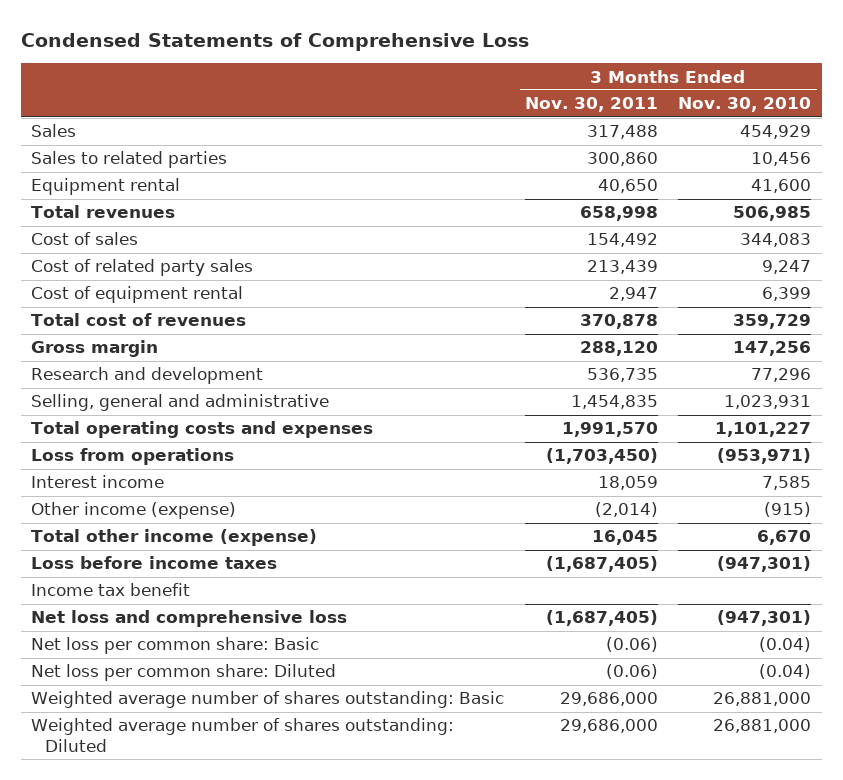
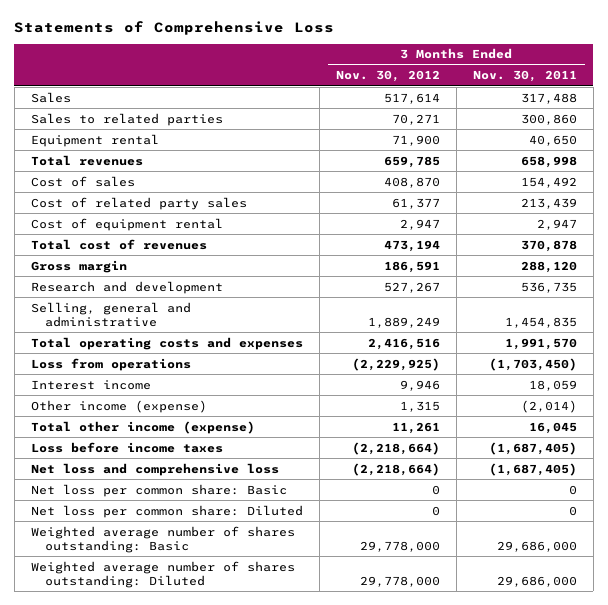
- Condensed Statements of Comprehensive Loss
+ Statements of Comprehensive Loss
- | 3 Months Ended Nov. 30, 2011 | 3 Months Ended Nov. 30, 2010
+ | 3 Months Ended Nov. 30, 2012 | 3 Months Ended Nov. 30, 2011
- Income tax benefit
- Net loss per common share: Basic | (0.06) | (0.04)
- Net loss per common share: Diluted | (0.06) | (0.04)
+ Net loss per common share: Basic | 0 | 0
+ Net loss per common share: Diluted | 0 | 0

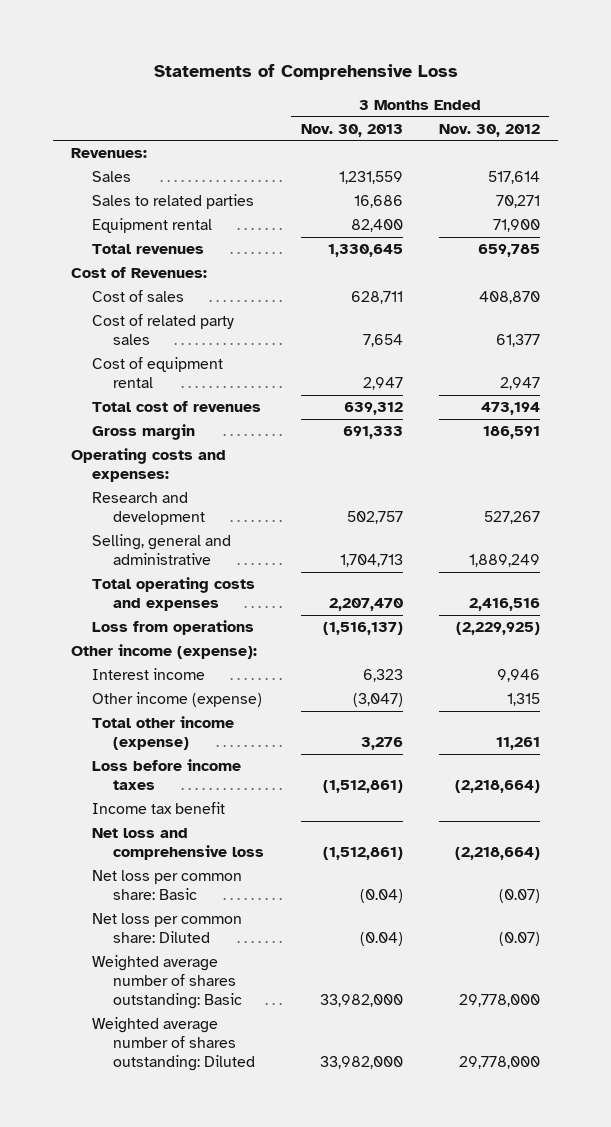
- | 3 Months Ended Nov. 30, 2012 | 3 Months Ended Nov. 30, 2011
+ | 3 Months Ended Nov. 30, 2013 | 3 Months Ended Nov. 30, 2012
+ Revenues:
+ Cost of Revenues:
+ Operating costs and expenses:
+ Other income (expense):
+ Income tax benefit
- Net loss per common share: Basic | 0 | 0
- Net loss per common share: Diluted | 0 | 0
+ Net loss per common share: Basic | (0.04) | (0.07)
+ Net loss per common share: Diluted | (0.04) | (0.07)

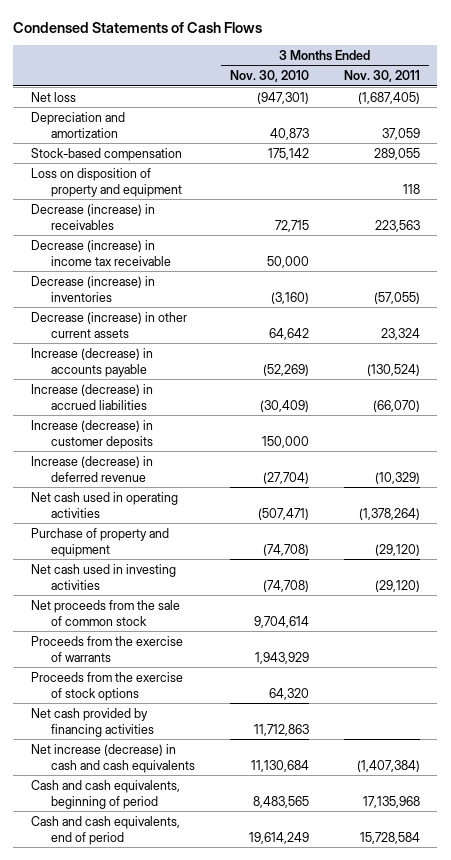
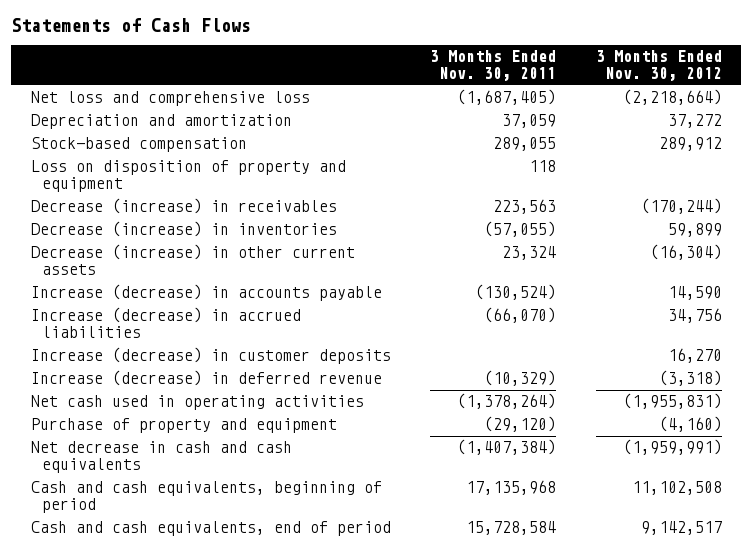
- Condensed Statements of Cash Flows
+ Statements of Cash Flows
- | 3 Months Ended Nov. 30, 2010 | 3 Months Ended Nov. 30, 2011
+ | 3 Months Ended Nov. 30, 2011 | 3 Months Ended Nov. 30, 2012
- Net loss | (947,301) | (1,687,405)
+ Net loss and comprehensive loss | (1,687,405) | (2,218,664)
- Decrease (increase) in income tax receivable | 50,000 |
- Net cash used in investing activities | (74,708) | (29,120)
- Net proceeds from the sale of common stock | 9,704,614 |
- Proceeds from the exercise of warrants | 1,943,929 |
- Proceeds from the exercise of stock options | 64,320 |
- Net cash provided by financing activities | 11,712,863 |
- Net increase (decrease) in cash and cash equivalents | 11,130,684 | (1,407,384)
+ Net decrease in cash and cash equivalents | (1,407,384) | (1,959,991)

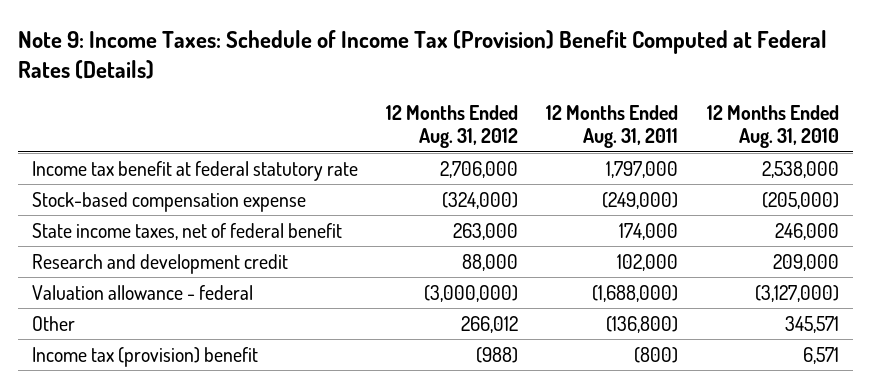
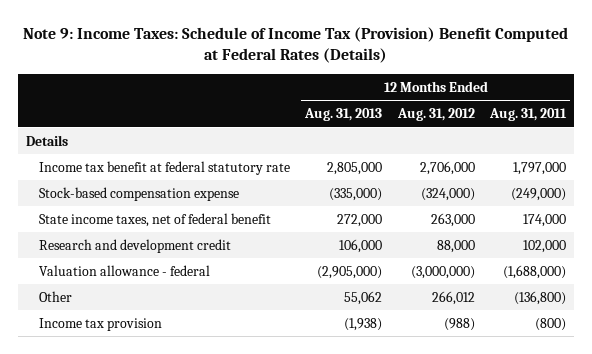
- | 12 Months Ended Aug. 31, 2012 | 12 Months Ended Aug. 31, 2011 | 12 Months Ended Aug. 31, 2010
+ | 12 Months Ended Aug. 31, 2013 | 12 Months Ended Aug. 31, 2012 | 12 Months Ended Aug. 31, 2011
+ Details
- Income tax (provision) benefit | (988) | (800) | 6,571
+ Income tax provision | (1,938) | (988) | (800)

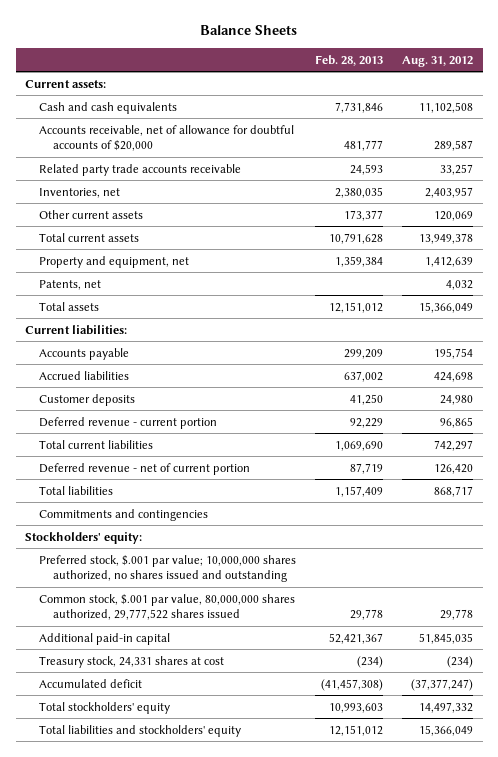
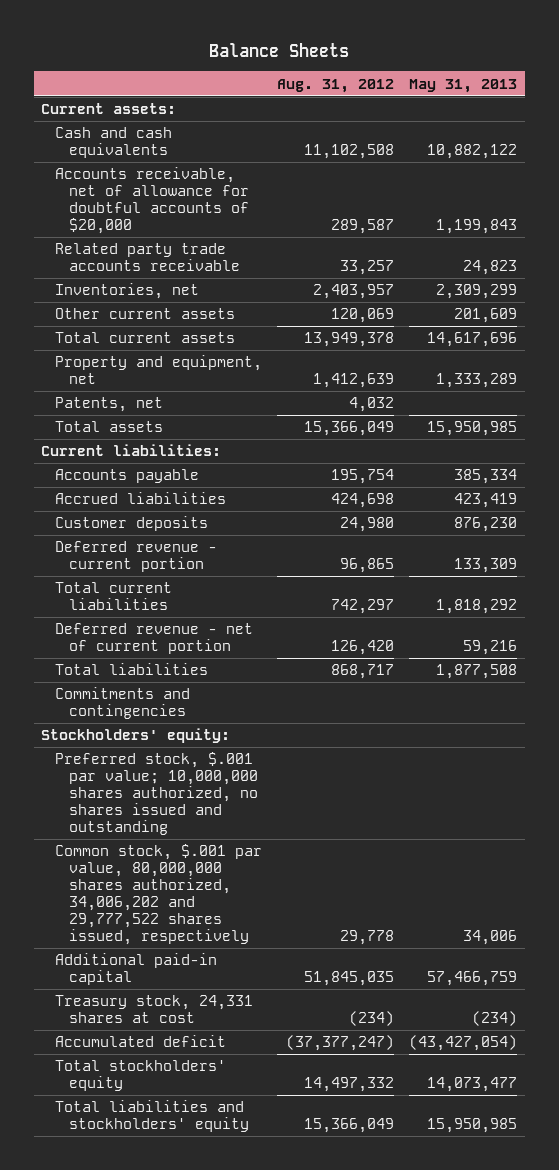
- | Feb. 28, 2013 | Aug. 31, 2012
+ | Aug. 31, 2012 | May 31, 2013
- Common stock, $.001 par value, 80,000,000 shares authorized, 29,777,522 shares issued | 29,778 | 29,778
+ Common stock, $.001 par value, 80,000,000 shares authorized, 34,006,202 and 29,777,522 shares issued, respectively | 29,778 | 34,006

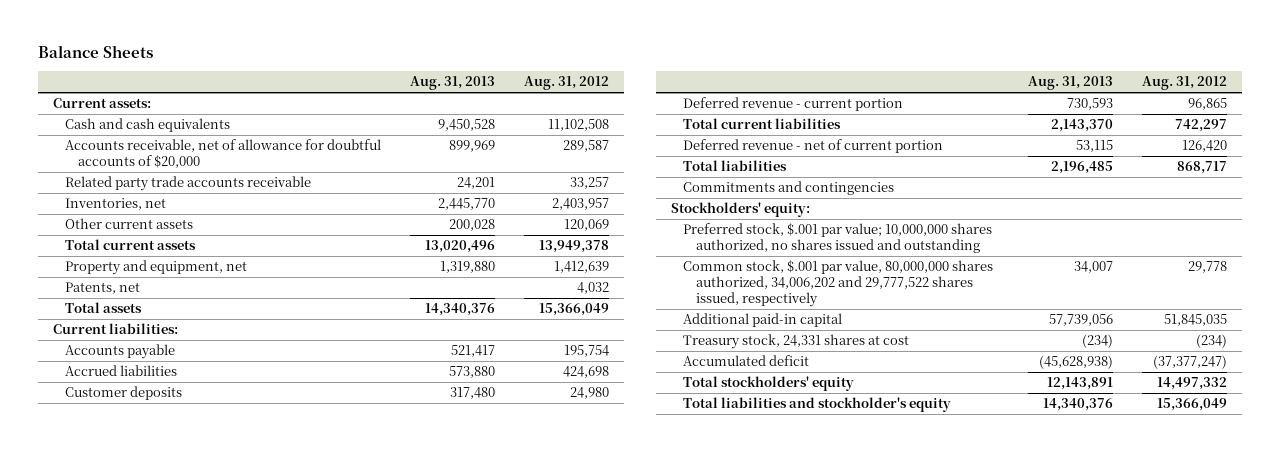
- | Aug. 31, 2012 | May 31, 2013
+ | Aug. 31, 2013 | Aug. 31, 2012
- Total liabilities and stockholders' equity | 15,366,049 | 15,950,985
+ Total liabilities and stockholder's equity | 14,340,376 | 15,366,049

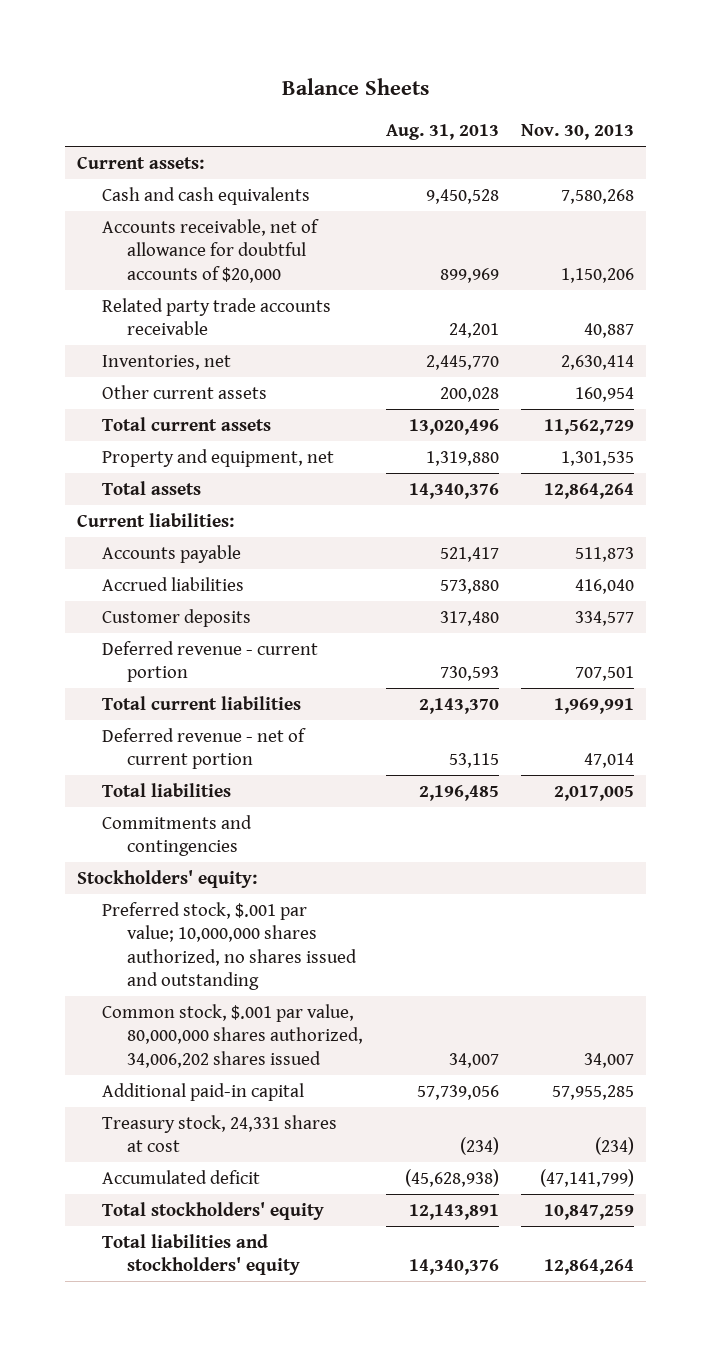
- | Aug. 31, 2013 | Aug. 31, 2012
+ | Aug. 31, 2013 | Nov. 30, 2013
- Patents, net | | 4,032
- Common stock, $.001 par value, 80,000,000 shares authorized, 34,006,202 and 29,777,522 shares issued, respectively | 34,007 | 29,778
+ Common stock, $.001 par value, 80,000,000 shares authorized, 34,006,202 shares issued | 34,007 | 34,007
- Total liabilities and stockholder's equity | 14,340,376 | 15,366,049
+ Total liabilities and stockholders' equity | 14,340,376 | 12,864,264

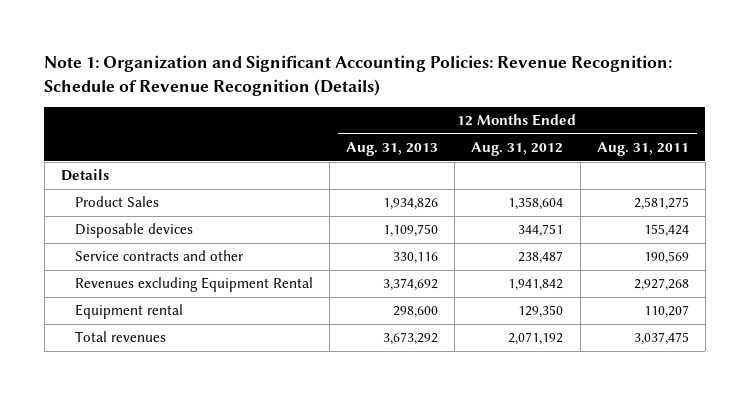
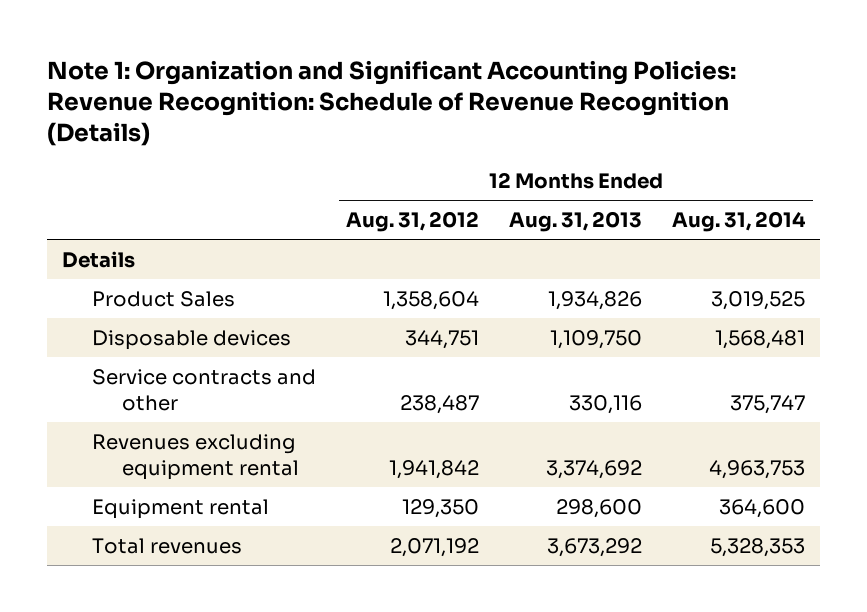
- | 12 Months Ended Aug. 31, 2013 | 12 Months Ended Aug. 31, 2012 | 12 Months Ended Aug. 31, 2011
+ | 12 Months Ended Aug. 31, 2012 | 12 Months Ended Aug. 31, 2013 | 12 Months Ended Aug. 31, 2014
- Revenues excluding Equipment Rental | 3,374,692 | 1,941,842 | 2,927,268
+ Revenues excluding equipment rental | 1,941,842 | 3,374,692 | 4,963,753

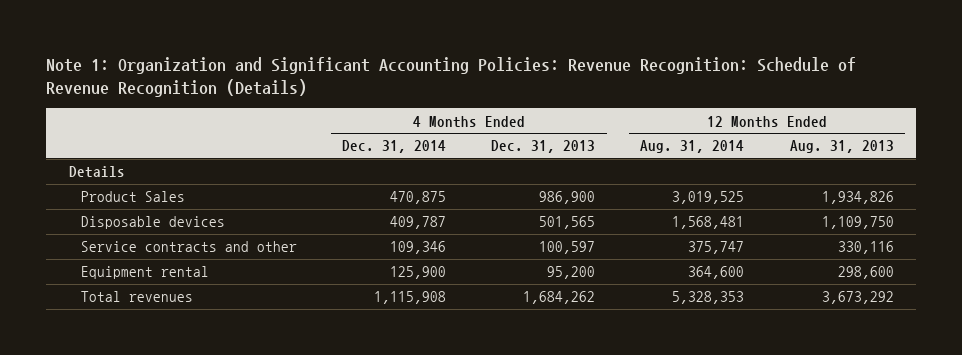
- | 12 Months Ended Aug. 31, 2012 | 12 Months Ended Aug. 31, 2013 | 12 Months Ended Aug. 31, 2014
+ | 4 Months Ended Dec. 31, 2014 | 4 Months Ended Dec. 31, 2013 | 12 Months Ended Aug. 31, 2014 | 12 Months Ended Aug. 31, 2013
- Revenues excluding equipment rental | 1,941,842 | 3,374,692 | 4,963,753

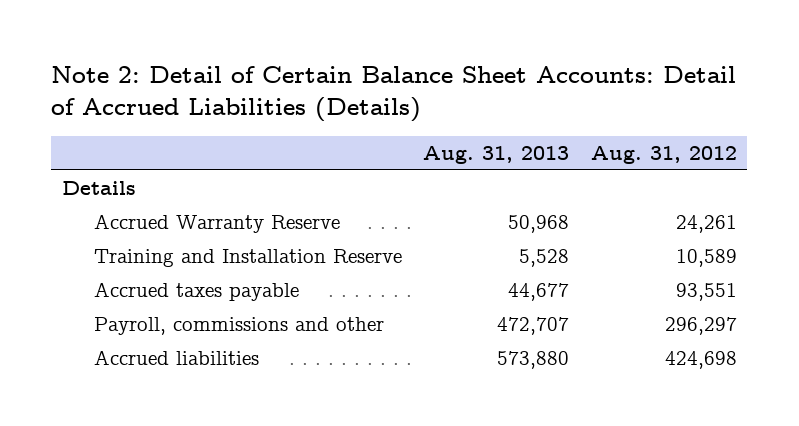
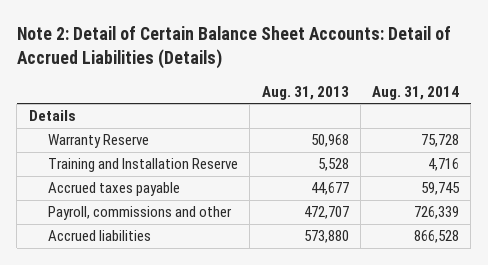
- | Aug. 31, 2013 | Aug. 31, 2012
+ | Aug. 31, 2013 | Aug. 31, 2014
- Accrued Warranty Reserve | 50,968 | 24,261
+ Warranty Reserve | 50,968 | 75,728

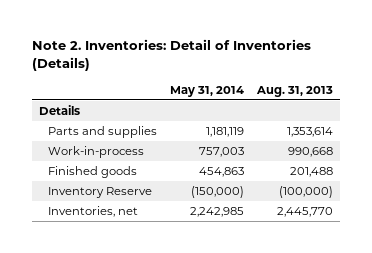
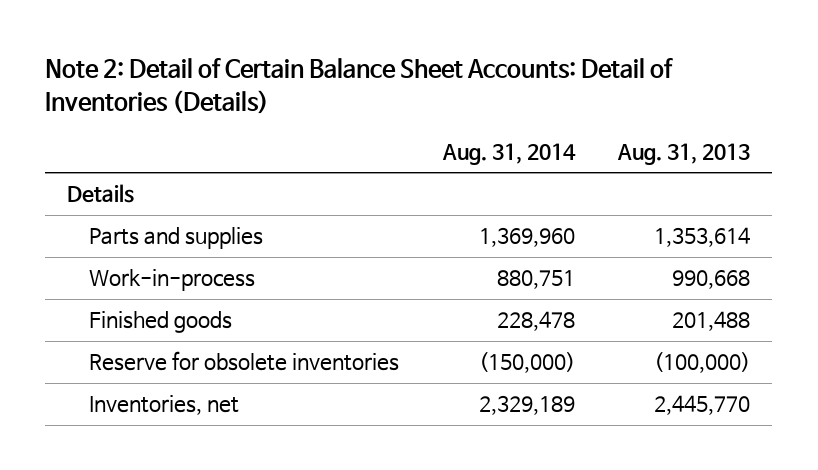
- Note 2. Inventories: Detail of Inventories (Details)
+ Note 2: Detail of Certain Balance Sheet Accounts: Detail of Inventories (Details)
- | May 31, 2014 | Aug. 31, 2013
+ | Aug. 31, 2014 | Aug. 31, 2013
- Inventory Reserve | (150,000) | (100,000)
+ Reserve for obsolete inventories | (150,000) | (100,000)

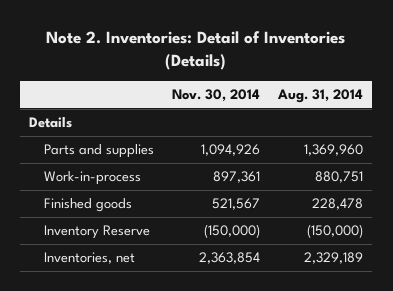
- Note 2: Detail of Certain Balance Sheet Accounts: Detail of Inventories (Details)
+ Note 2. Inventories: Detail of Inventories (Details)
- | Aug. 31, 2014 | Aug. 31, 2013
+ | Nov. 30, 2014 | Aug. 31, 2014
- Reserve for obsolete inventories | (150,000) | (100,000)
+ Inventory Reserve | (150,000) | (150,000)

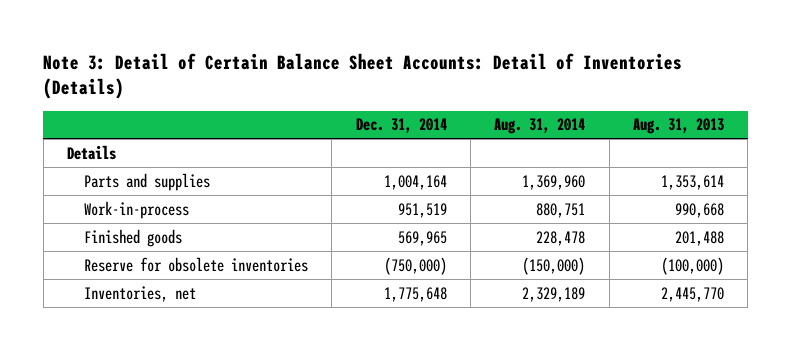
- Note 2. Inventories: Detail of Inventories (Details)
+ Note 3: Detail of Certain Balance Sheet Accounts: Detail of Inventories (Details)
- | Nov. 30, 2014 | Aug. 31, 2014
+ | Dec. 31, 2014 | Aug. 31, 2014 | Aug. 31, 2013
- Inventory Reserve | (150,000) | (150,000)
+ Reserve for obsolete inventories | (750,000) | (150,000) | (100,000)

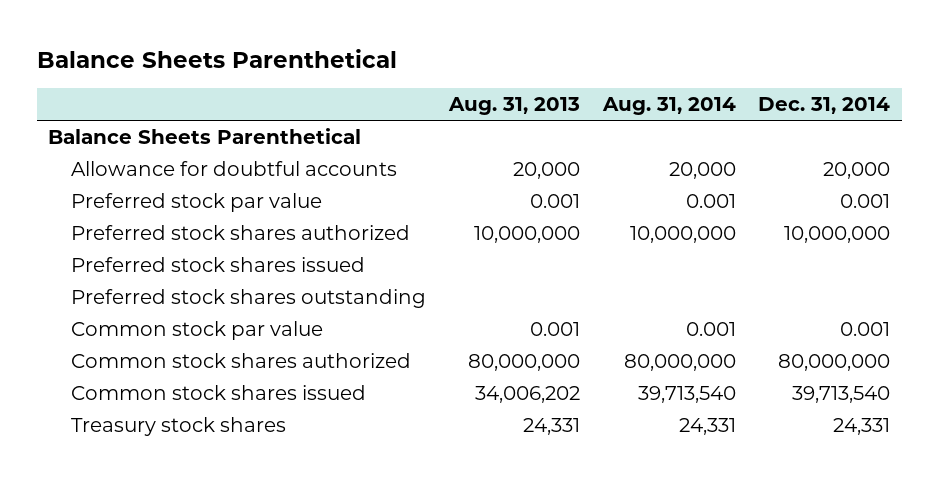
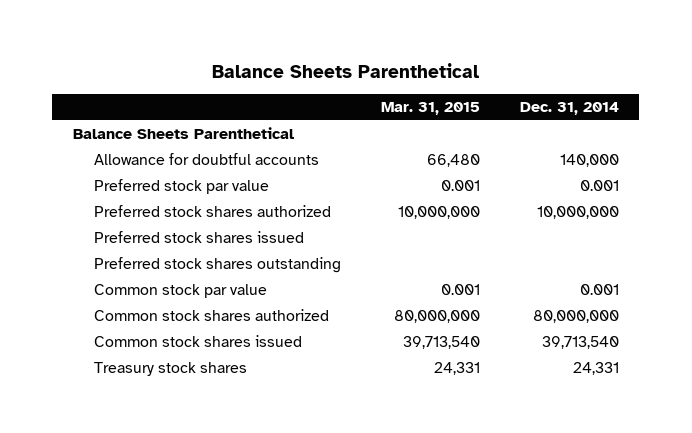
- | Aug. 31, 2013 | Aug. 31, 2014 | Dec. 31, 2014
+ | Mar. 31, 2015 | Dec. 31, 2014
- Allowance for doubtful accounts | 20,000 | 20,000 | 20,000
+ Allowance for doubtful accounts | 66,480 | 140,000

